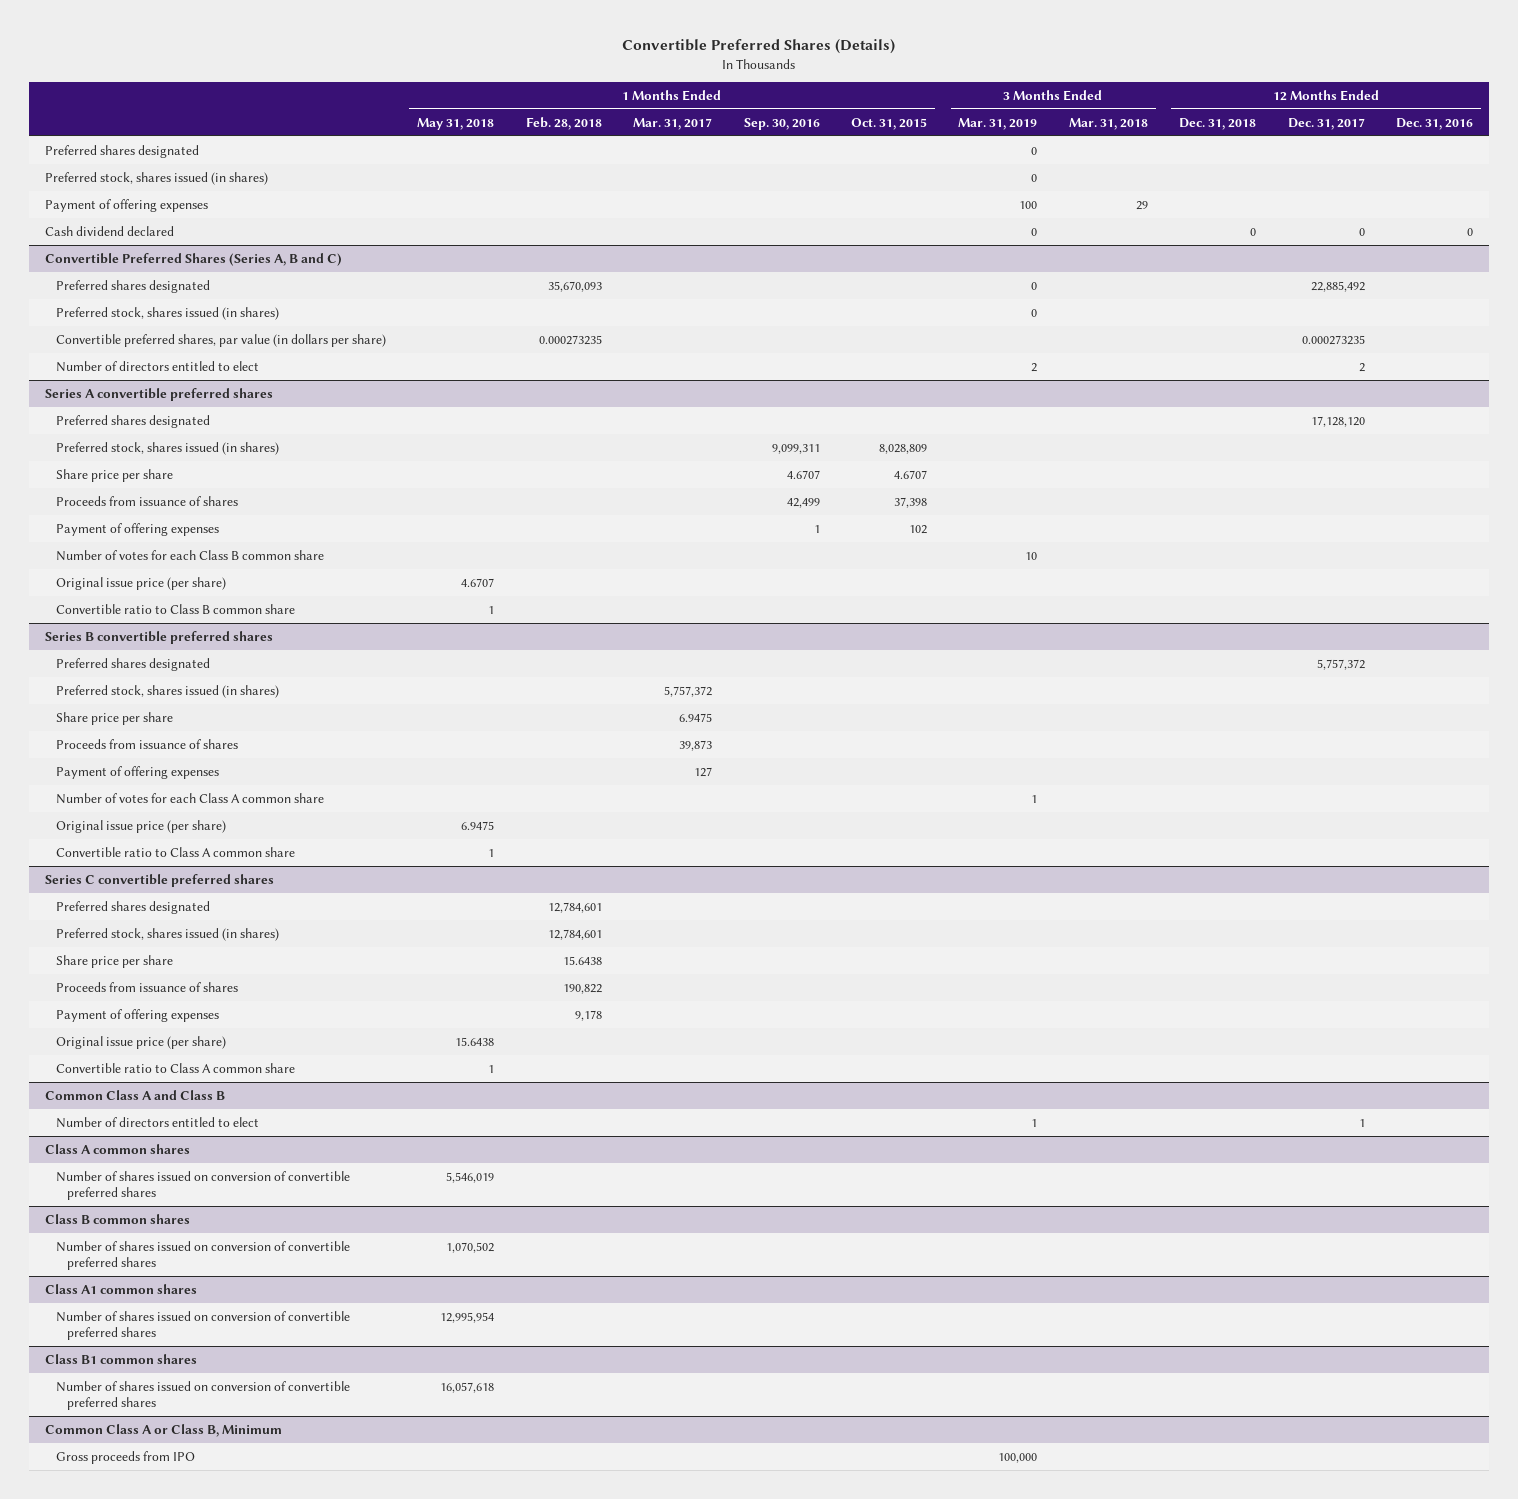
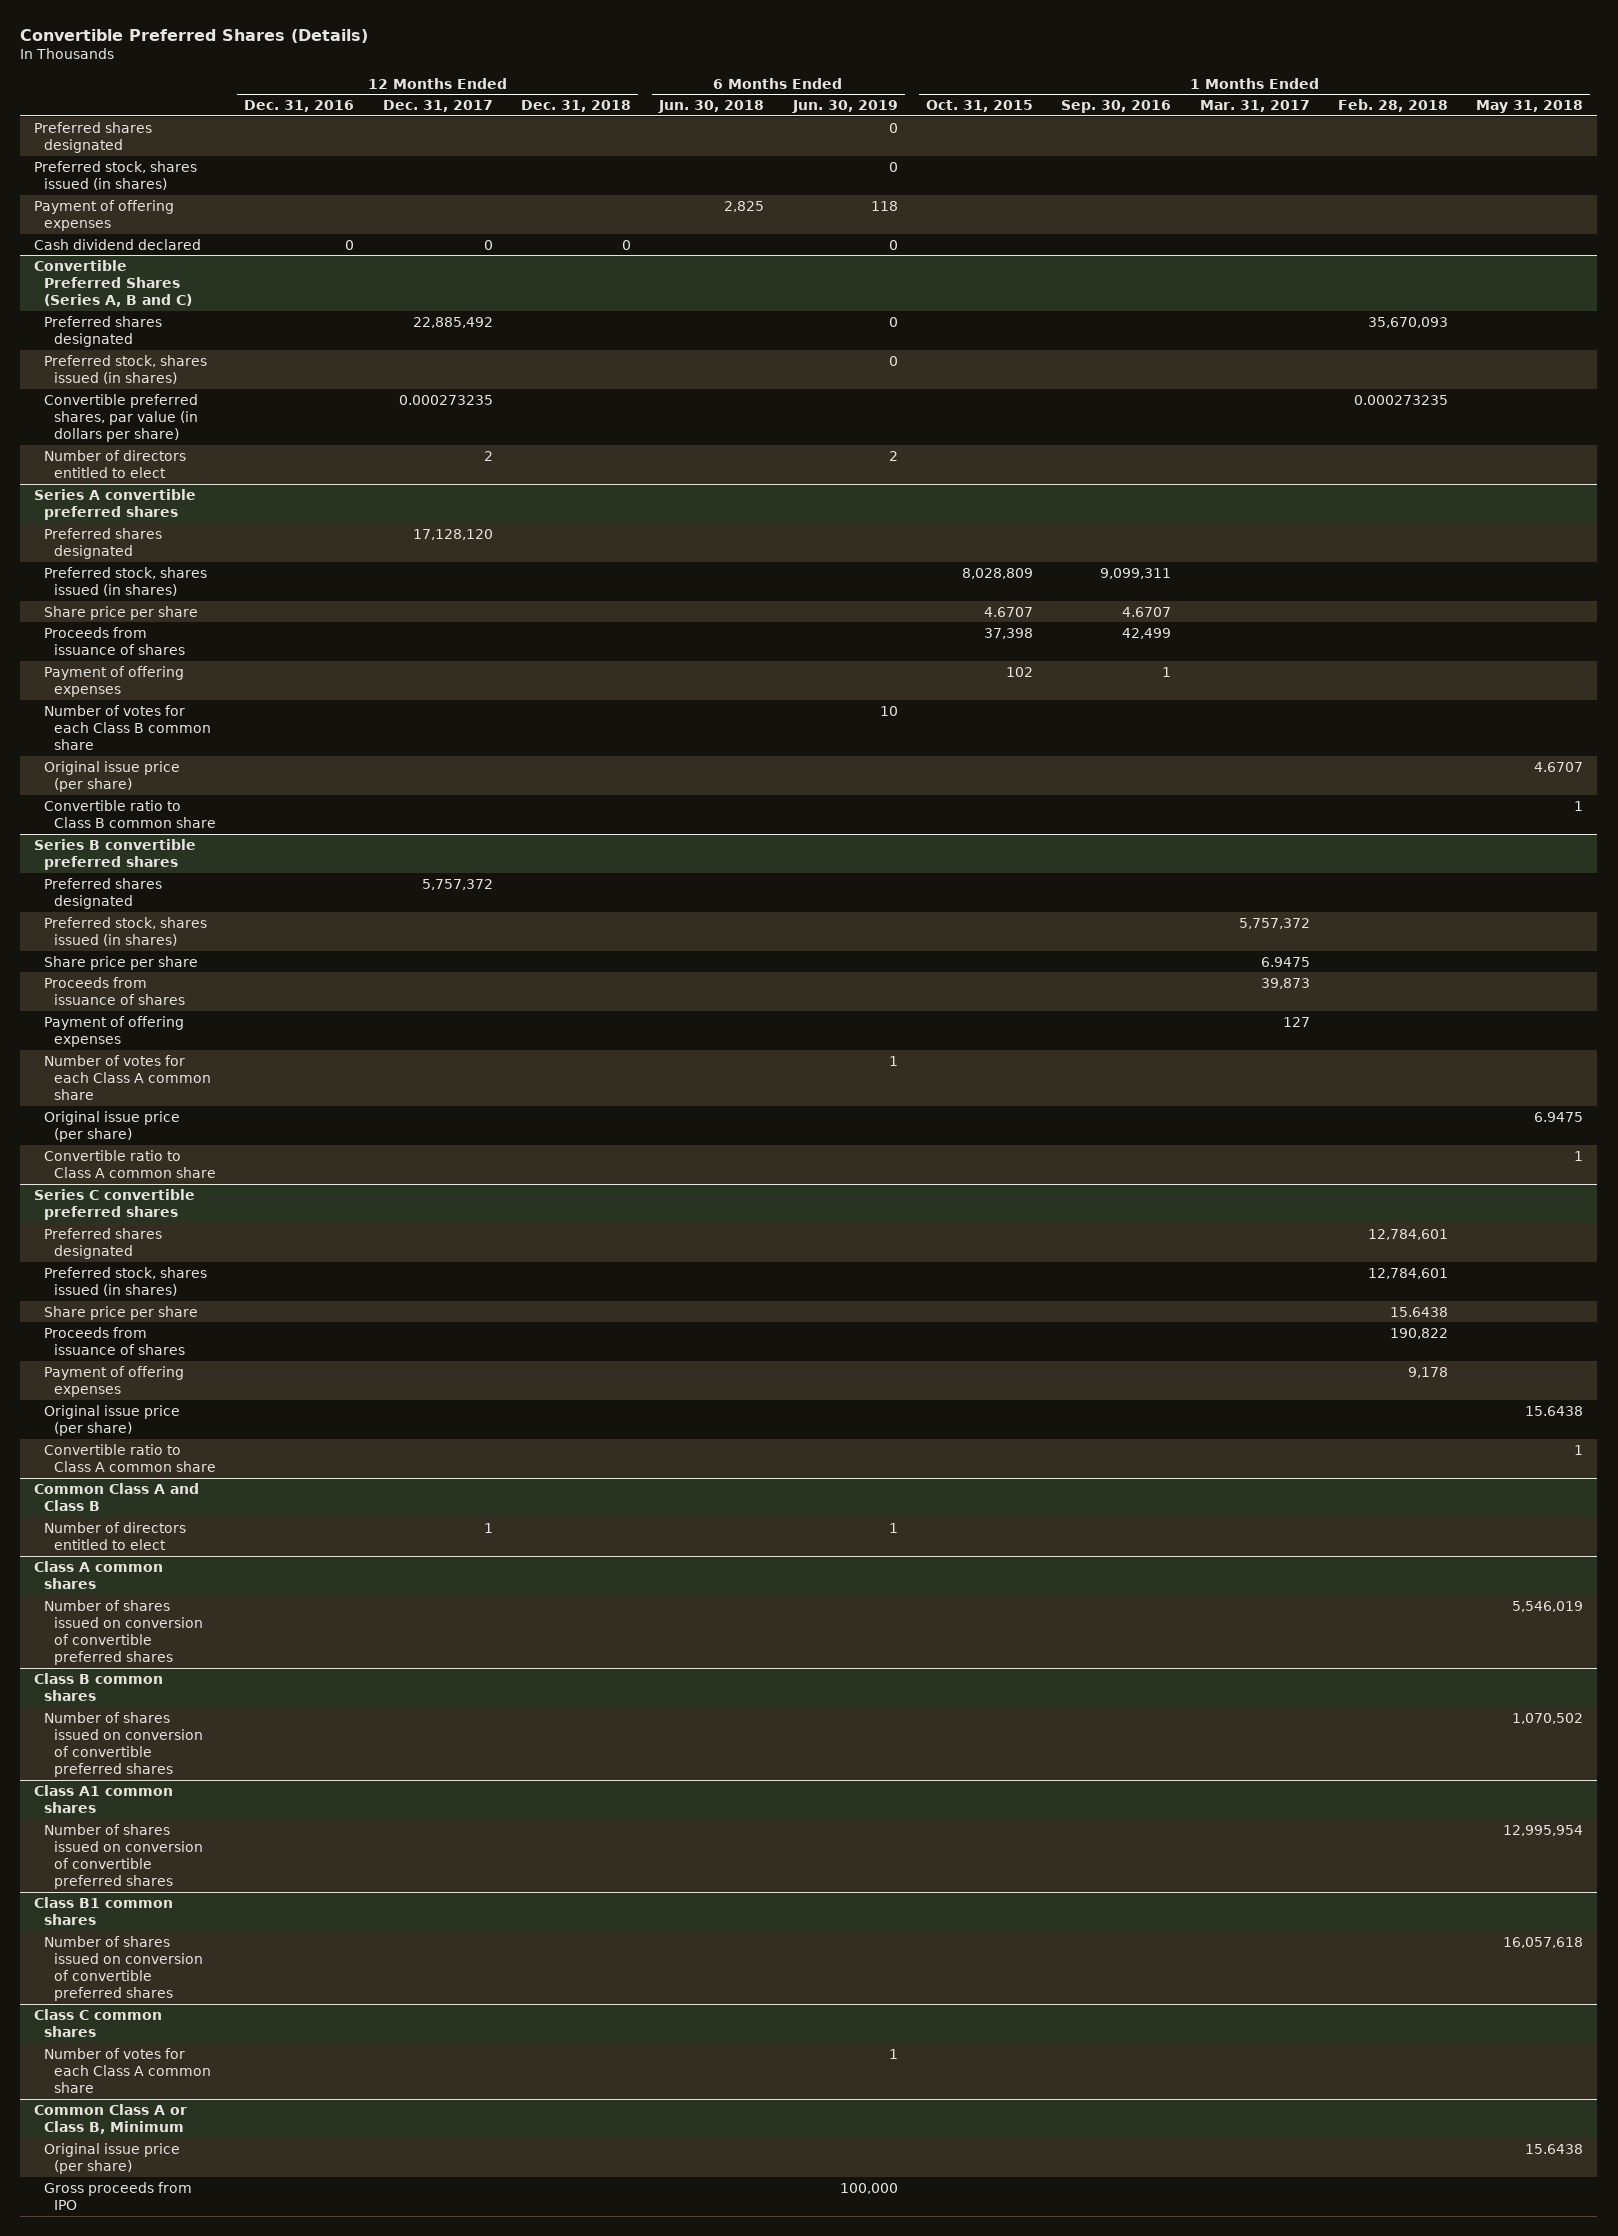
- | 1 Months Ended May 31, 2018 | 1 Months Ended Feb. 28, 2018 | 1 Months Ended Mar. 31, 2017 | 1 Months Ended Sep. 30, 2016 | 1 Months Ended Oct. 31, 2015 | 3 Months Ended Mar. 31, 2019 | 3 Months Ended Mar. 31, 2018 | 12 Months Ended Dec. 31, 2018 | 12 Months Ended Dec. 31, 2017 | 12 Months Ended Dec. 31, 2016
+ | 12 Months Ended Dec. 31, 2016 | 12 Months Ended Dec. 31, 2017 | 12 Months Ended Dec. 31, 2018 | 6 Months Ended Jun. 30, 2018 | 6 Months Ended Jun. 30, 2019 | 1 Months Ended Oct. 31, 2015 | 1 Months Ended Sep. 30, 2016 | 1 Months Ended Mar. 31, 2017 | 1 Months Ended Feb. 28, 2018 | 1 Months Ended May 31, 2018
+ Class C common shares
+ Number of votes for each Class A common share | | | | | 1 | | | | |
@ Common Class A or Class B, Minimum
+ Original issue price (per share) | | | | | | | | | | 15.6438

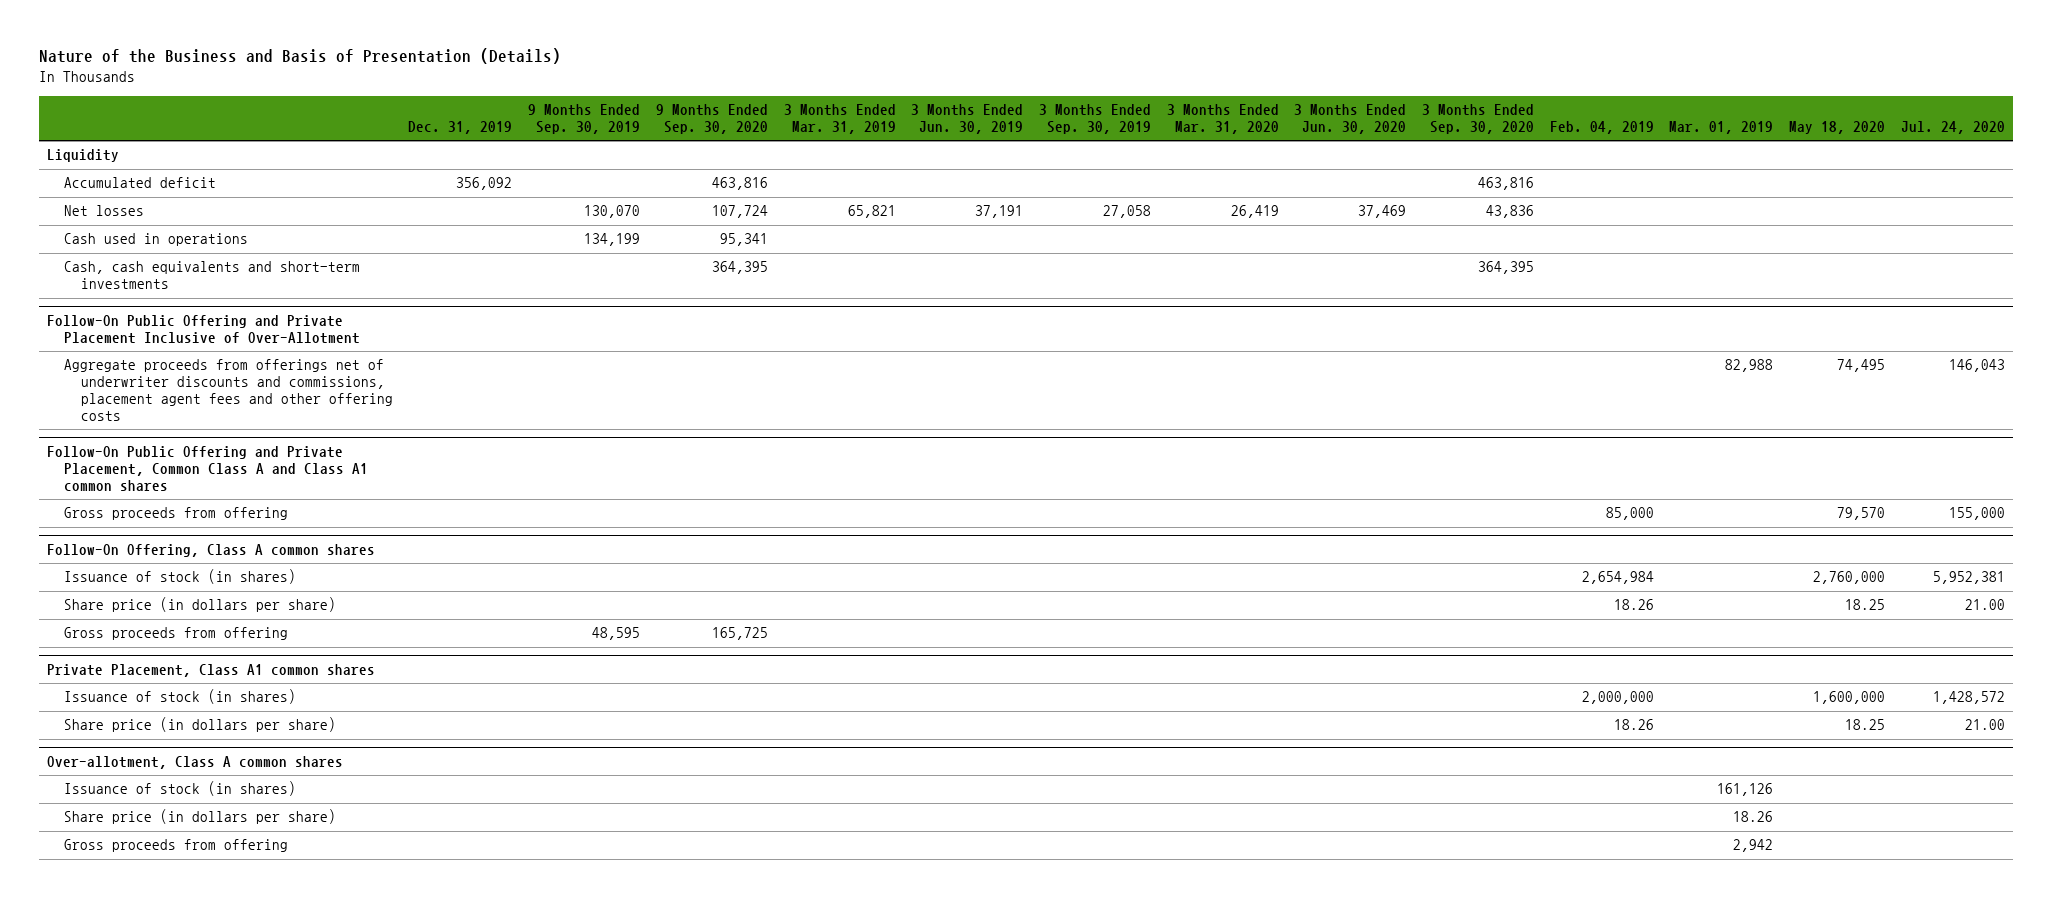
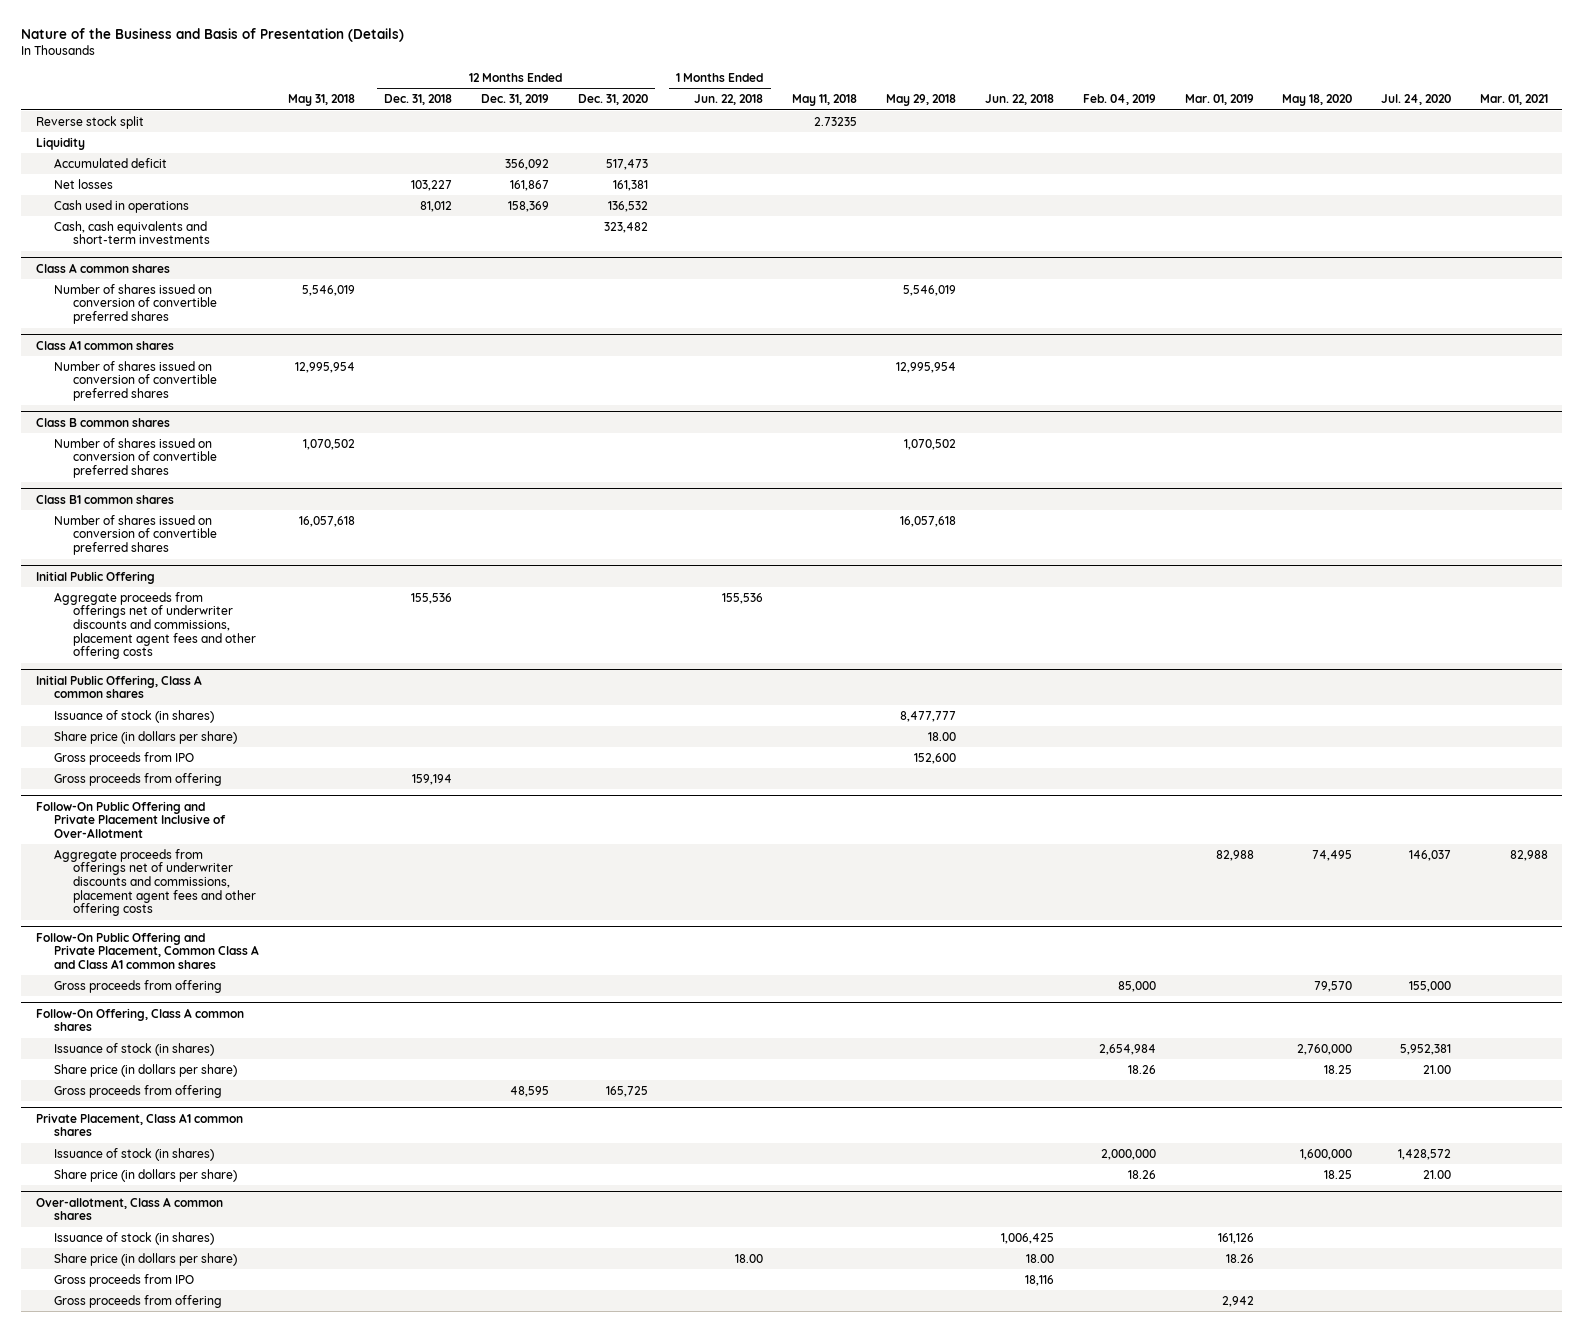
- | Dec. 31, 2019 | 9 Months Ended Sep. 30, 2019 | 9 Months Ended Sep. 30, 2020 | 3 Months Ended Mar. 31, 2019 | 3 Months Ended Jun. 30, 2019 | 3 Months Ended Sep. 30, 2019 | 3 Months Ended Mar. 31, 2020 | 3 Months Ended Jun. 30, 2020 | 3 Months Ended Sep. 30, 2020 | Feb. 04, 2019 | Mar. 01, 2019 | May 18, 2020 | Jul. 24, 2020
+ | May 31, 2018 | 12 Months Ended Dec. 31, 2018 | 12 Months Ended Dec. 31, 2019 | 12 Months Ended Dec. 31, 2020 | 1 Months Ended Jun. 22, 2018 | May 11, 2018 | May 29, 2018 | Jun. 22, 2018 | Feb. 04, 2019 | Mar. 01, 2019 | May 18, 2020 | Jul. 24, 2020 | Mar. 01, 2021
+ Reverse stock split | | | | | | 2.73235 | | | | | | |
+ Class A common shares
+ Number of shares issued on conversion of convertible preferred shares | 5,546,019 | | | | | | 5,546,019 | | | | | |
+ Class A1 common shares
+ Number of shares issued on conversion of convertible preferred shares | 12,995,954 | | | | | | 12,995,954 | | | | | |
+ Class B common shares
+ Number of shares issued on conversion of convertible preferred shares | 1,070,502 | | | | | | 1,070,502 | | | | | |
+ Class B1 common shares
+ Number of shares issued on conversion of convertible preferred shares | 16,057,618 | | | | | | 16,057,618 | | | | | |
+ Initial Public Offering
+ Aggregate proceeds from offerings net of underwriter discounts and commissions, placement agent fees and other offering costs | | 155,536 | | | 155,536 | | | | | | | |
+ Initial Public Offering, Class A common shares
+ Issuance of stock (in shares) | | | | | | | 8,477,777 | | | | | |
+ Share price (in dollars per share) | | | | | | | 18.00 | | | | | |
+ Gross proceeds from IPO | | | | | | | 152,600 | | | | | |
+ Gross proceeds from offering | | 159,194 | | | | | | | | | | |
@ Follow-On Public Offering and Private Placement Inclusive of Over-Allotment
- Aggregate proceeds from offerings net of underwriter discounts and commissions, placement agent fees and other offering costs | | | | | | | | | | | 82,988 | 74,495 | 146,043
+ Aggregate proceeds from offerings net of underwriter discounts and commissions, placement agent fees and other offering costs | | | | | | | | | | 82,988 | 74,495 | 146,037 | 82,988
@ Over-allotment, Class A common shares
+ Gross proceeds from IPO | | | | | | | | 18,116 | | | | |

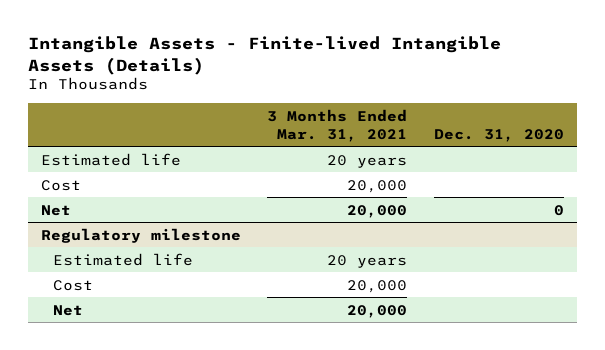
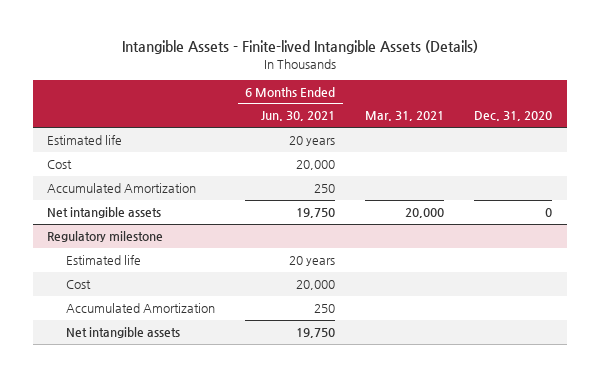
- | 3 Months Ended Mar. 31, 2021 | Dec. 31, 2020
+ | 6 Months Ended Jun. 30, 2021 | Mar. 31, 2021 | Dec. 31, 2020
- Net | 20,000 | 0
+ Accumulated Amortization | 250 | |
+ Net intangible assets | 19,750 | 20,000 | 0
@ Regulatory milestone
- Net | 20,000 |
+ Accumulated Amortization | 250 | |
+ Net intangible assets | 19,750 | |

